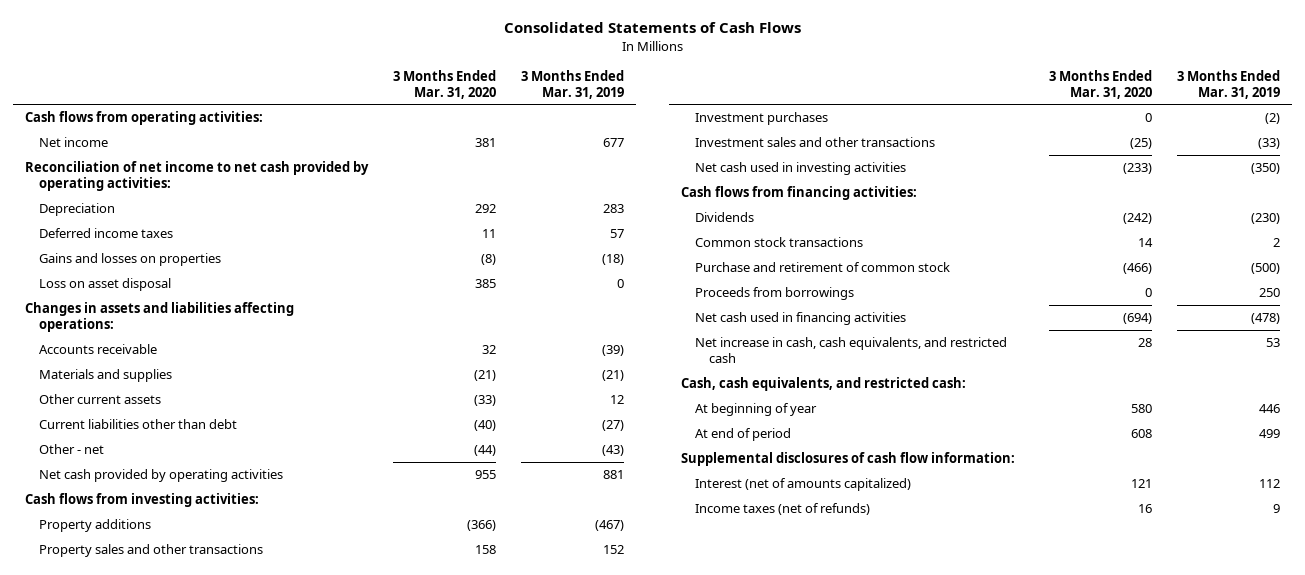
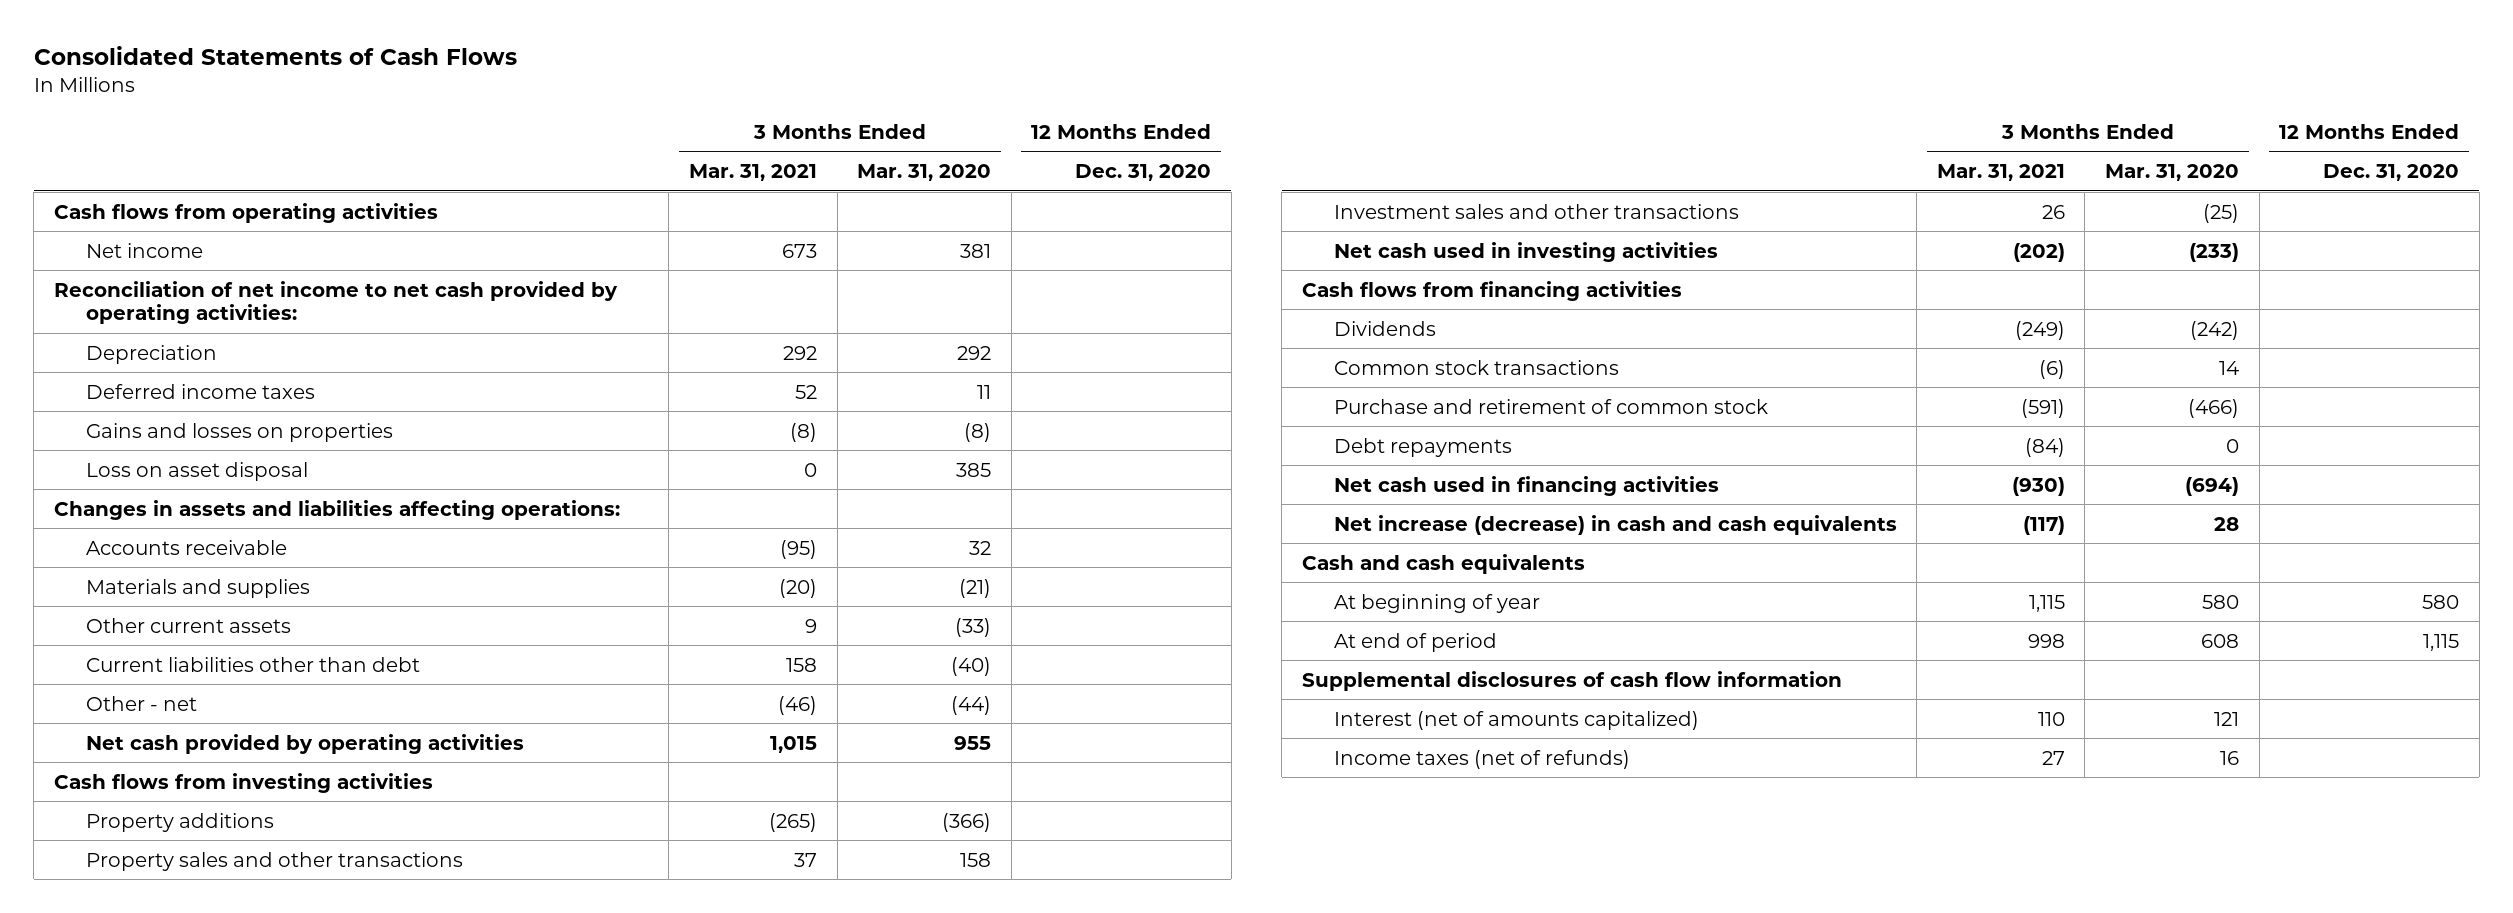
- | 3 Months Ended Mar. 31, 2020 | 3 Months Ended Mar. 31, 2019
+ | 3 Months Ended Mar. 31, 2021 | 3 Months Ended Mar. 31, 2020 | 12 Months Ended Dec. 31, 2020
- Cash flows from operating activities:
+ Cash flows from operating activities
- Cash flows from investing activities:
+ Cash flows from investing activities
- Investment purchases | 0 | (2)
- Cash flows from financing activities:
+ Cash flows from financing activities
- Proceeds from borrowings | 0 | 250
+ Debt repayments | (84) | 0 |
- Net increase in cash, cash equivalents, and restricted cash | 28 | 53
- Cash, cash equivalents, and restricted cash:
+ Net increase (decrease) in cash and cash equivalents | (117) | 28 |
+ Cash and cash equivalents
- Supplemental disclosures of cash flow information:
+ Supplemental disclosures of cash flow information

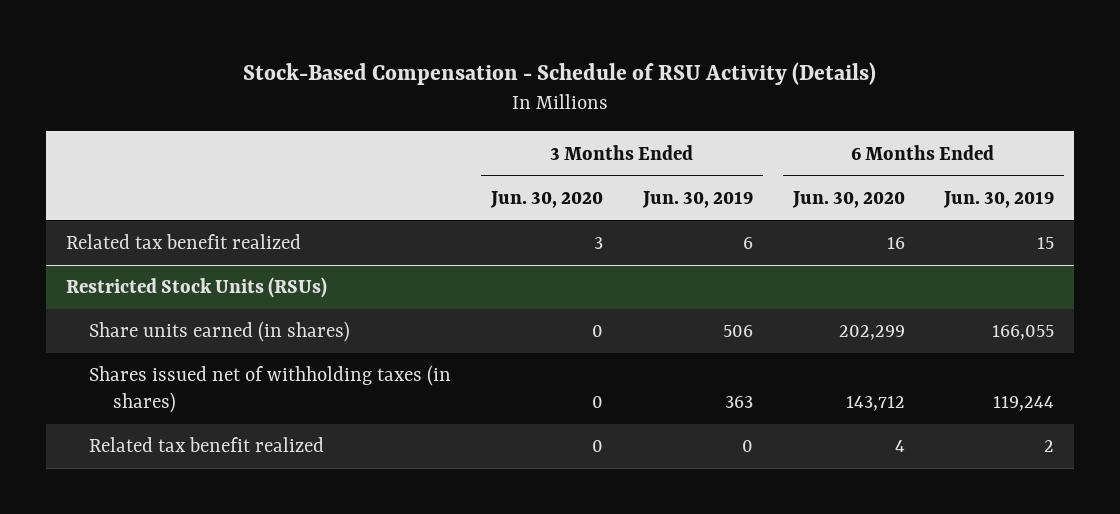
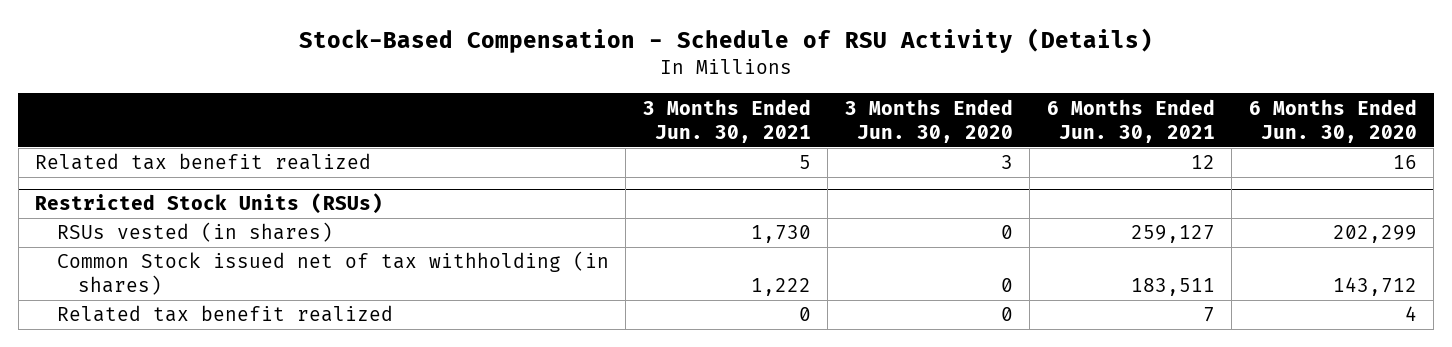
- | 3 Months Ended Jun. 30, 2020 | 3 Months Ended Jun. 30, 2019 | 6 Months Ended Jun. 30, 2020 | 6 Months Ended Jun. 30, 2019
+ | 3 Months Ended Jun. 30, 2021 | 3 Months Ended Jun. 30, 2020 | 6 Months Ended Jun. 30, 2021 | 6 Months Ended Jun. 30, 2020
@ Restricted Stock Units (RSUs)
- Share units earned (in shares) | 0 | 506 | 202,299 | 166,055
- Shares issued net of withholding taxes (in shares) | 0 | 363 | 143,712 | 119,244
+ RSUs vested (in shares) | 1,730 | 0 | 259,127 | 202,299
+ Common Stock issued net of tax withholding (in shares) | 1,222 | 0 | 183,511 | 143,712

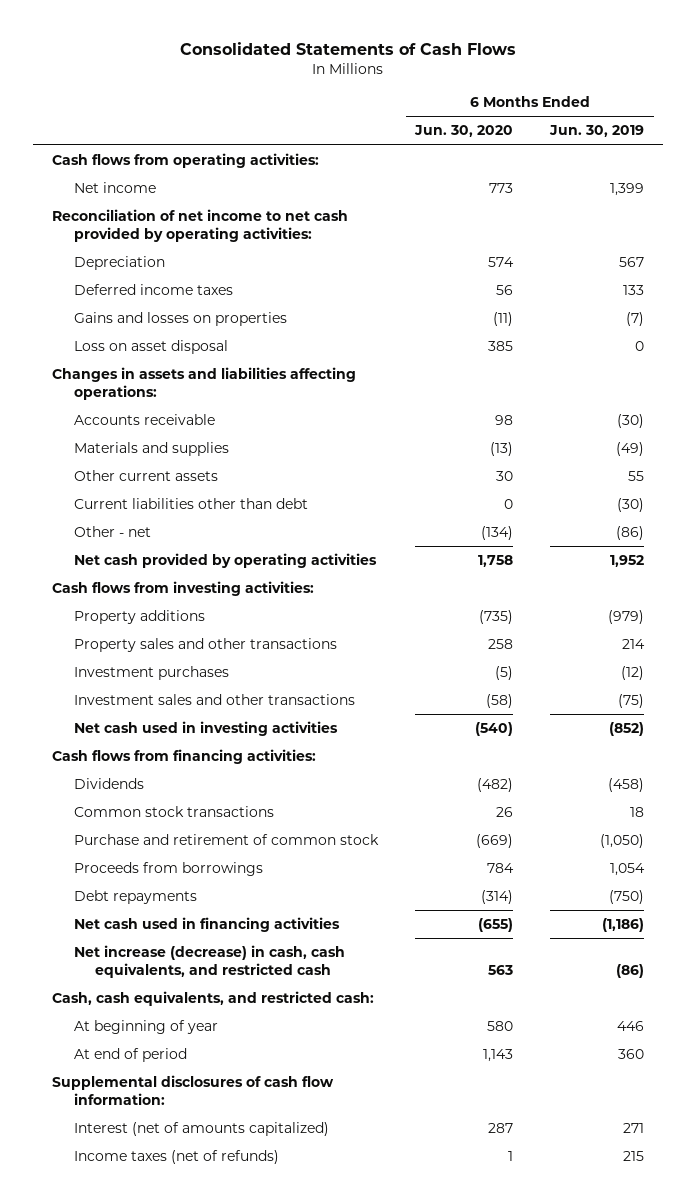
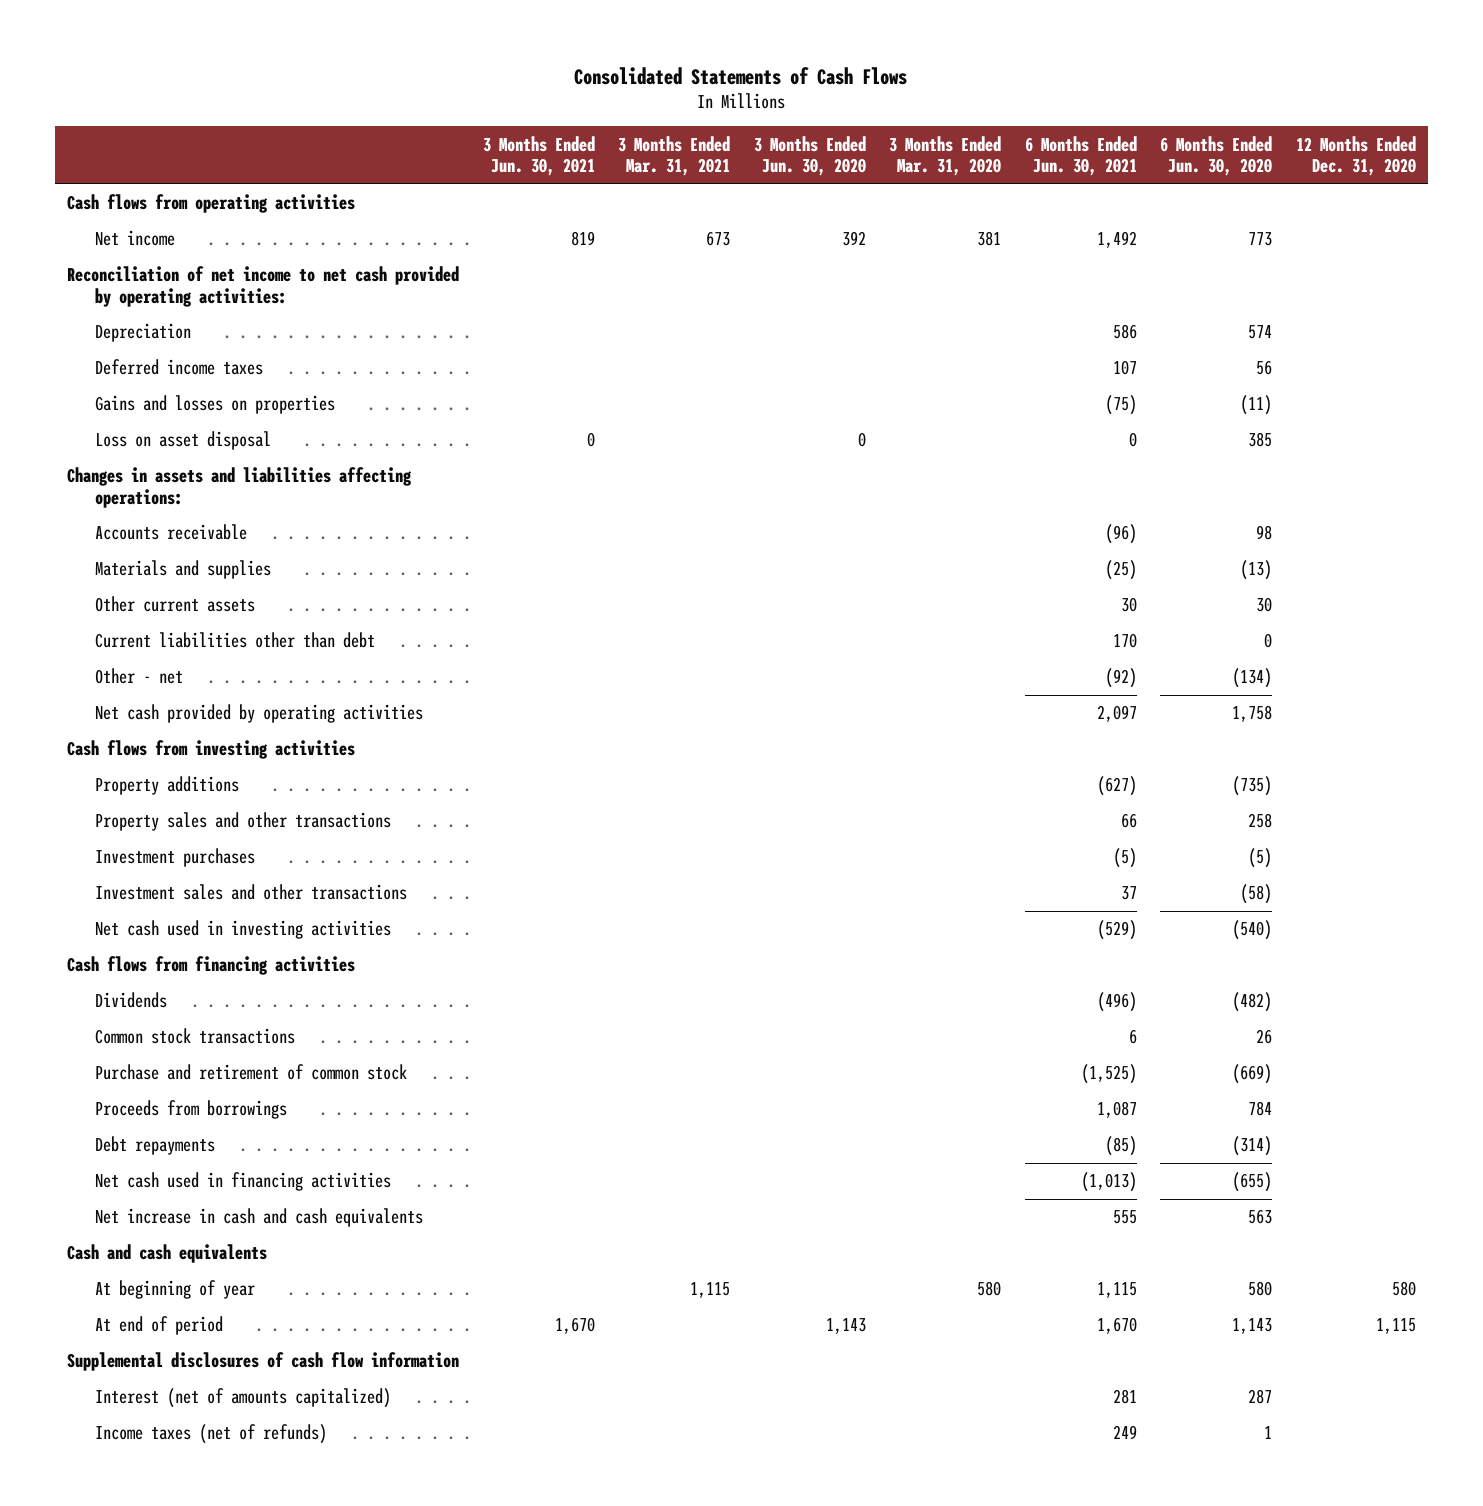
- | 6 Months Ended Jun. 30, 2020 | 6 Months Ended Jun. 30, 2019
+ | 3 Months Ended Jun. 30, 2021 | 3 Months Ended Mar. 31, 2021 | 3 Months Ended Jun. 30, 2020 | 3 Months Ended Mar. 31, 2020 | 6 Months Ended Jun. 30, 2021 | 6 Months Ended Jun. 30, 2020 | 12 Months Ended Dec. 31, 2020
- Cash flows from operating activities:
+ Cash flows from operating activities
- Cash flows from investing activities:
+ Cash flows from investing activities
- Cash flows from financing activities:
+ Cash flows from financing activities
- Net increase (decrease) in cash, cash equivalents, and restricted cash | 563 | (86)
- Cash, cash equivalents, and restricted cash:
+ Net increase in cash and cash equivalents | | | | | 555 | 563 |
+ Cash and cash equivalents
- Supplemental disclosures of cash flow information:
+ Supplemental disclosures of cash flow information

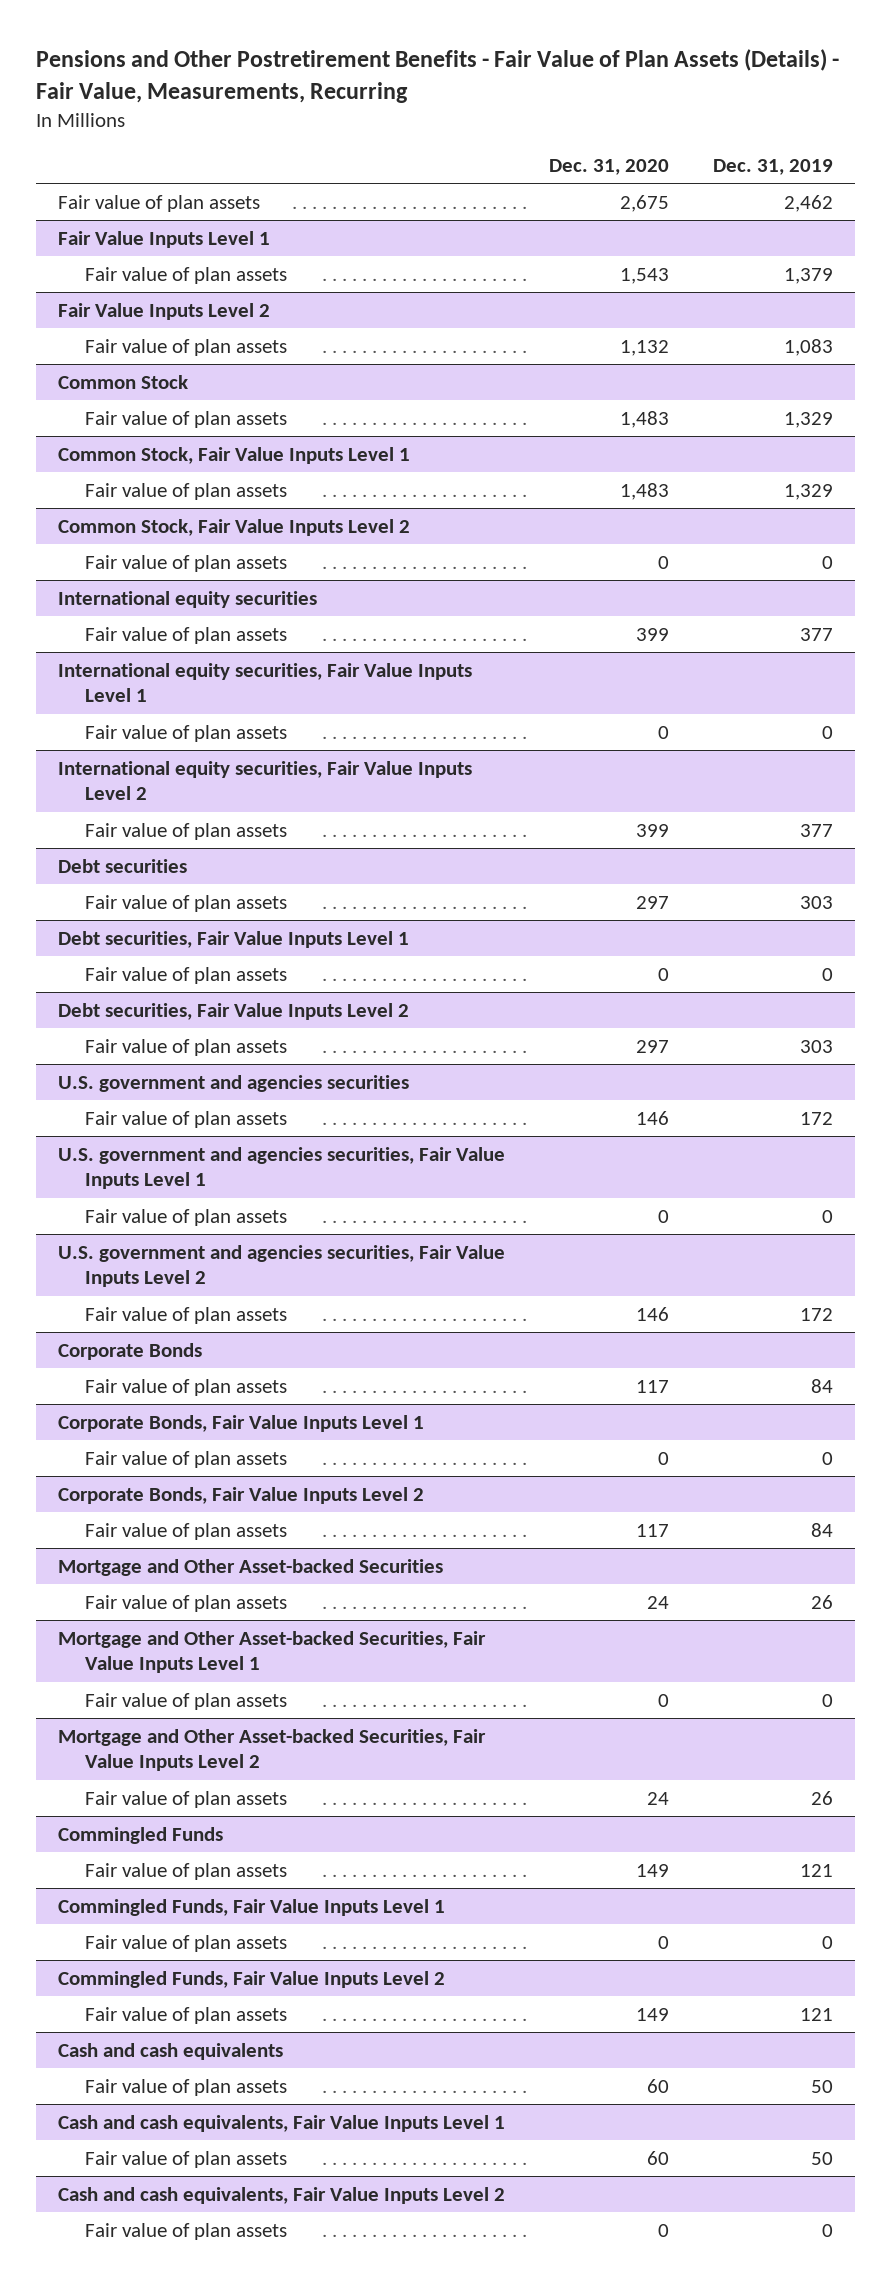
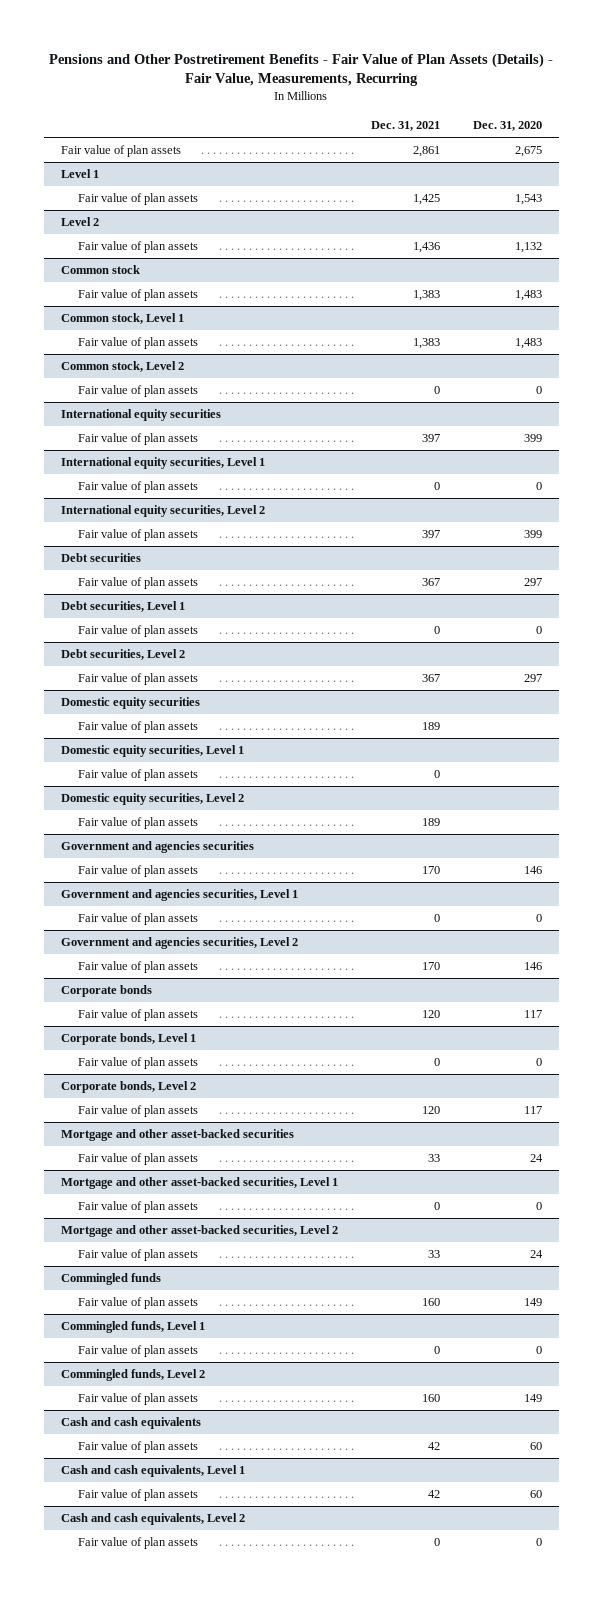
- | Dec. 31, 2020 | Dec. 31, 2019
+ | Dec. 31, 2021 | Dec. 31, 2020
- Fair Value Inputs Level 1
+ Level 1
- Fair Value Inputs Level 2
+ Level 2
- Common Stock
+ Common stock
- Common Stock, Fair Value Inputs Level 1
+ Common stock, Level 1
- Common Stock, Fair Value Inputs Level 2
+ Common stock, Level 2
- International equity securities, Fair Value Inputs Level 1
+ International equity securities, Level 1
- International equity securities, Fair Value Inputs Level 2
+ International equity securities, Level 2
- Debt securities, Fair Value Inputs Level 1
+ Debt securities, Level 1
- Debt securities, Fair Value Inputs Level 2
+ Debt securities, Level 2
- U.S. government and agencies securities
+ Domestic equity securities
+ Fair value of plan assets | 189 |
+ Domestic equity securities, Level 1
+ Fair value of plan assets | 0 |
+ Domestic equity securities, Level 2
+ Fair value of plan assets | 189 |
+ Government and agencies securities
- U.S. government and agencies securities, Fair Value Inputs Level 1
+ Government and agencies securities, Level 1
- U.S. government and agencies securities, Fair Value Inputs Level 2
+ Government and agencies securities, Level 2
- Corporate Bonds
+ Corporate bonds
- Corporate Bonds, Fair Value Inputs Level 1
+ Corporate bonds, Level 1
- Corporate Bonds, Fair Value Inputs Level 2
+ Corporate bonds, Level 2
- Mortgage and Other Asset-backed Securities
+ Mortgage and other asset-backed securities
- Mortgage and Other Asset-backed Securities, Fair Value Inputs Level 1
+ Mortgage and other asset-backed securities, Level 1
- Mortgage and Other Asset-backed Securities, Fair Value Inputs Level 2
+ Mortgage and other asset-backed securities, Level 2
- Commingled Funds
+ Commingled funds
- Commingled Funds, Fair Value Inputs Level 1
+ Commingled funds, Level 1
- Commingled Funds, Fair Value Inputs Level 2
+ Commingled funds, Level 2
- Cash and cash equivalents, Fair Value Inputs Level 1
+ Cash and cash equivalents, Level 1
- Cash and cash equivalents, Fair Value Inputs Level 2
+ Cash and cash equivalents, Level 2

